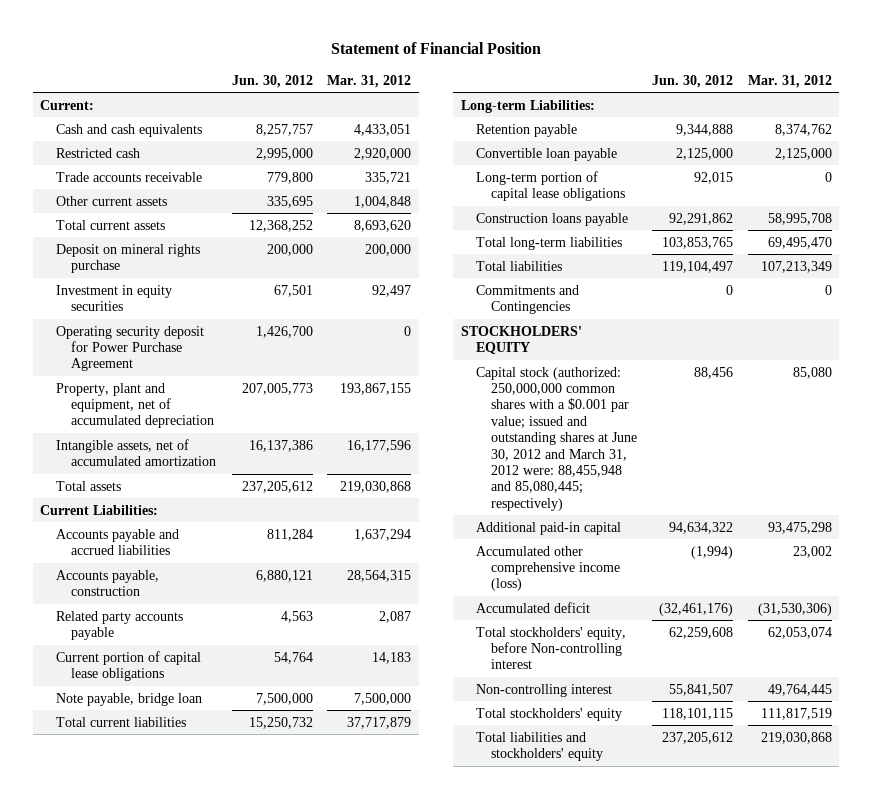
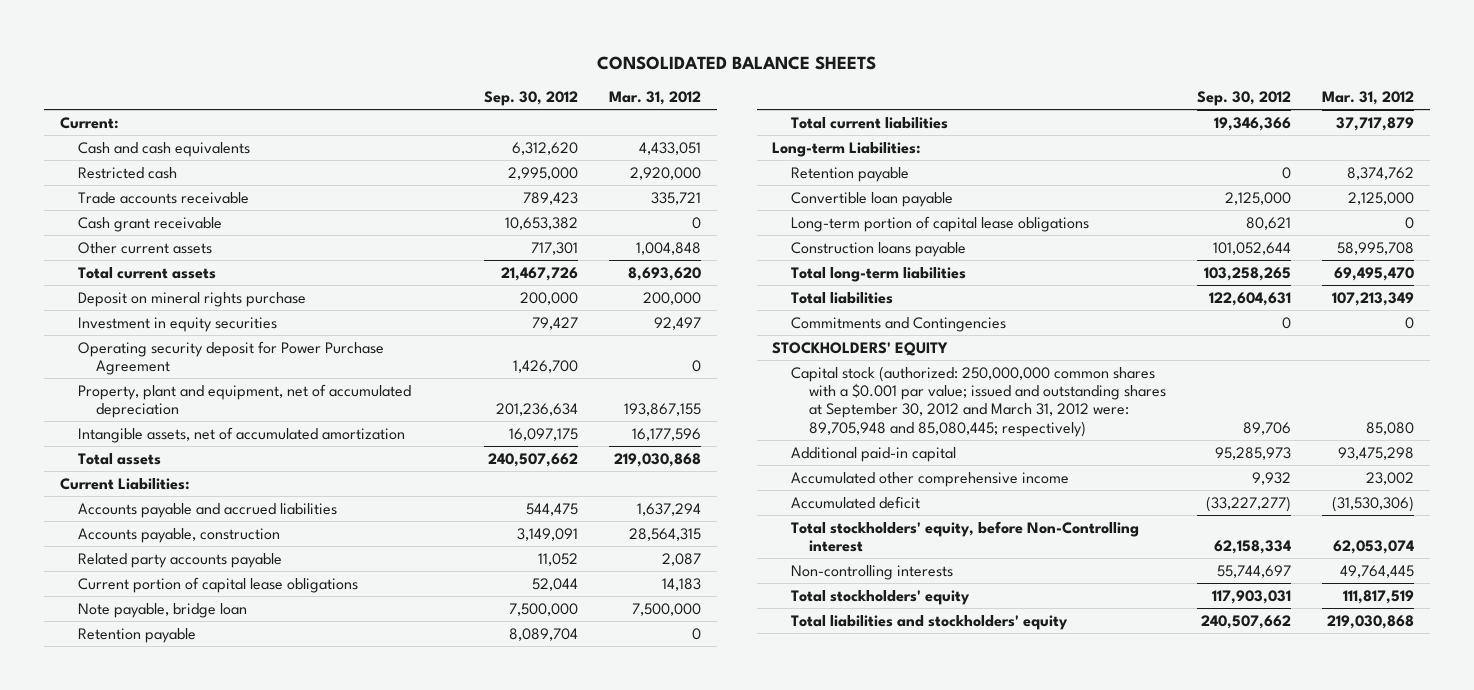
- Statement of Financial Position
+ CONSOLIDATED BALANCE SHEETS
- | Jun. 30, 2012 | Mar. 31, 2012
+ | Sep. 30, 2012 | Mar. 31, 2012
+ Cash grant receivable | 10,653,382 | 0
+ Retention payable | 8,089,704 | 0
- Capital stock (authorized: 250,000,000 common shares with a $0.001 par value; issued and outstanding shares at June 30, 2012 and March 31, 2012 were: 88,455,948 and 85,080,445; respectively) | 88,456 | 85,080
+ Capital stock (authorized: 250,000,000 common shares with a $0.001 par value; issued and outstanding shares at September 30, 2012 and March 31, 2012 were: 89,705,948 and 85,080,445; respectively) | 89,706 | 85,080
- Accumulated other comprehensive income (loss) | (1,994) | 23,002
+ Accumulated other comprehensive income | 9,932 | 23,002
- Total stockholders' equity, before Non-controlling interest | 62,259,608 | 62,053,074
- Non-controlling interest | 55,841,507 | 49,764,445
+ Total stockholders' equity, before Non-Controlling interest | 62,158,334 | 62,053,074
+ Non-controlling interests | 55,744,697 | 49,764,445

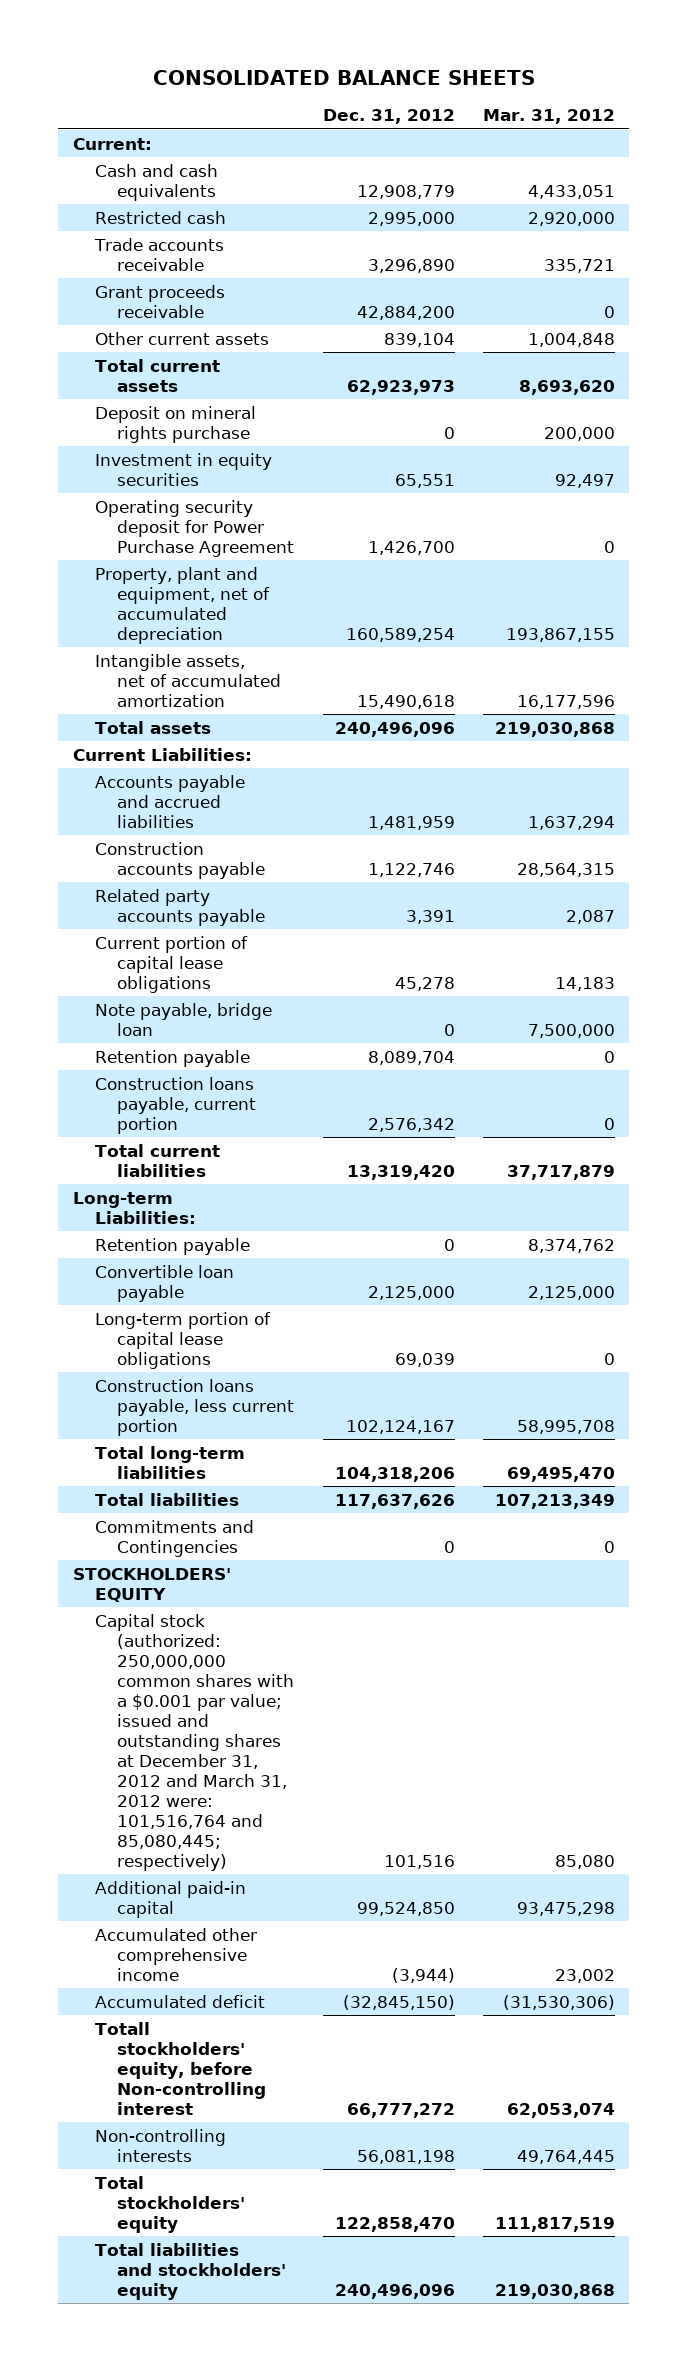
- | Sep. 30, 2012 | Mar. 31, 2012
+ | Dec. 31, 2012 | Mar. 31, 2012
- Cash grant receivable | 10,653,382 | 0
+ Grant proceeds receivable | 42,884,200 | 0
- Accounts payable, construction | 3,149,091 | 28,564,315
+ Construction accounts payable | 1,122,746 | 28,564,315
+ Construction loans payable, current portion | 2,576,342 | 0
- Construction loans payable | 101,052,644 | 58,995,708
+ Construction loans payable, less current portion | 102,124,167 | 58,995,708
- Capital stock (authorized: 250,000,000 common shares with a $0.001 par value; issued and outstanding shares at September 30, 2012 and March 31, 2012 were: 89,705,948 and 85,080,445; respectively) | 89,706 | 85,080
+ Capital stock (authorized: 250,000,000 common shares with a $0.001 par value; issued and outstanding shares at December 31, 2012 and March 31, 2012 were: 101,516,764 and 85,080,445; respectively) | 101,516 | 85,080
- Total stockholders' equity, before Non-Controlling interest | 62,158,334 | 62,053,074
+ Totall stockholders' equity, before Non-controlling interest | 66,777,272 | 62,053,074

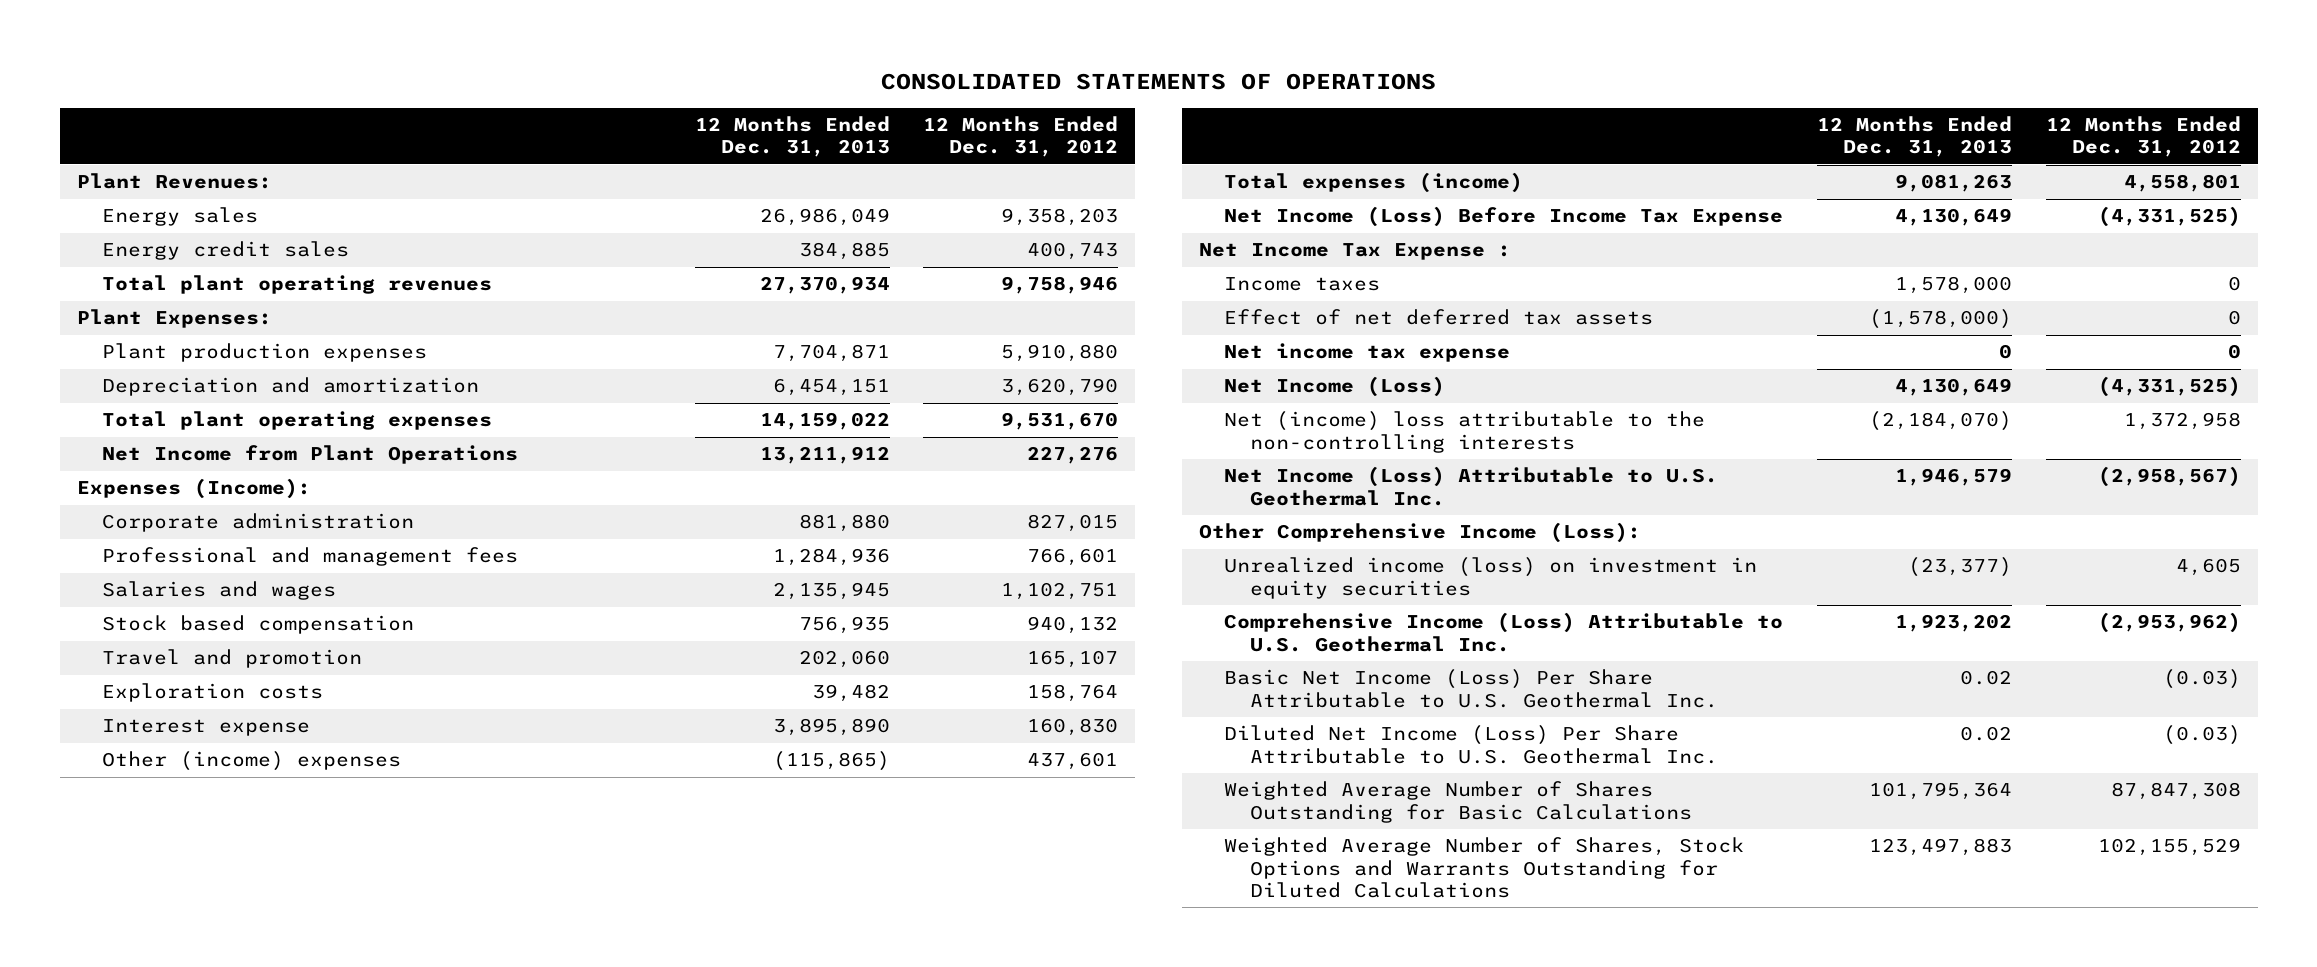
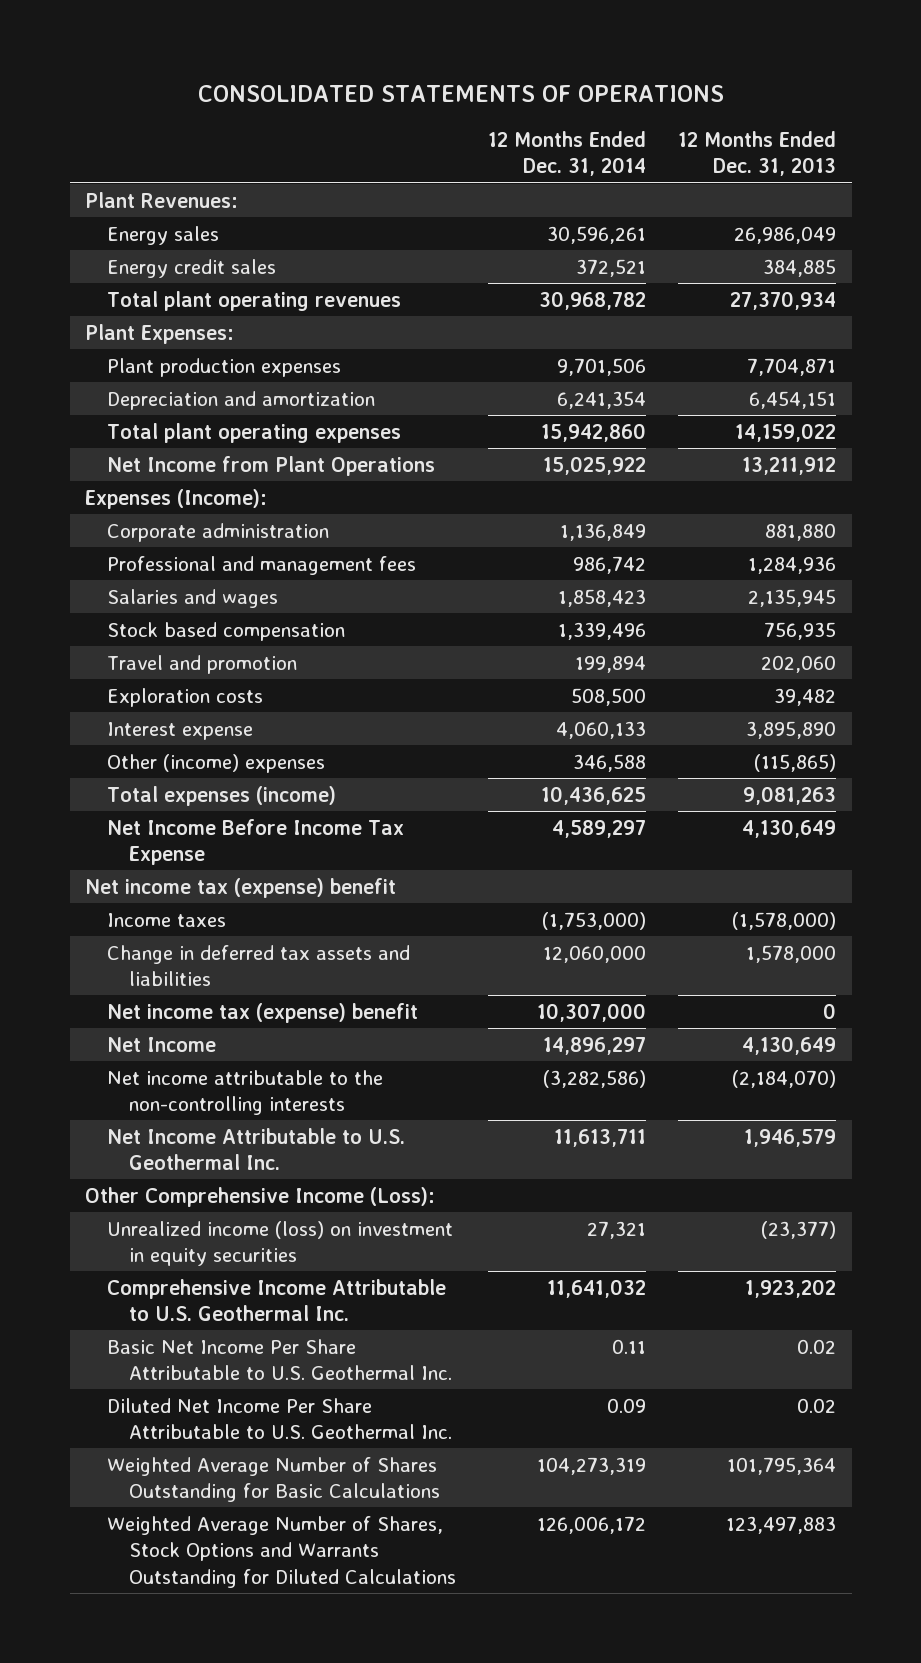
- | 12 Months Ended Dec. 31, 2013 | 12 Months Ended Dec. 31, 2012
+ | 12 Months Ended Dec. 31, 2014 | 12 Months Ended Dec. 31, 2013
- Net Income (Loss) Before Income Tax Expense | 4,130,649 | (4,331,525)
- Net Income Tax Expense :
- Income taxes | 1,578,000 | 0
- Effect of net deferred tax assets | (1,578,000) | 0
- Net income tax expense | 0 | 0
- Net Income (Loss) | 4,130,649 | (4,331,525)
- Net (income) loss attributable to the non-controlling interests | (2,184,070) | 1,372,958
- Net Income (Loss) Attributable to U.S. Geothermal Inc. | 1,946,579 | (2,958,567)
+ Net Income Before Income Tax Expense | 4,589,297 | 4,130,649
+ Net income tax (expense) benefit
+ Income taxes | (1,753,000) | (1,578,000)
+ Change in deferred tax assets and liabilities | 12,060,000 | 1,578,000
+ Net income tax (expense) benefit | 10,307,000 | 0
+ Net Income | 14,896,297 | 4,130,649
+ Net income attributable to the non-controlling interests | (3,282,586) | (2,184,070)
+ Net Income Attributable to U.S. Geothermal Inc. | 11,613,711 | 1,946,579
- Comprehensive Income (Loss) Attributable to U.S. Geothermal Inc. | 1,923,202 | (2,953,962)
- Basic Net Income (Loss) Per Share Attributable to U.S. Geothermal Inc. | 0.02 | (0.03)
- Diluted Net Income (Loss) Per Share Attributable to U.S. Geothermal Inc. | 0.02 | (0.03)
+ Comprehensive Income Attributable to U.S. Geothermal Inc. | 11,641,032 | 1,923,202
+ Basic Net Income Per Share Attributable to U.S. Geothermal Inc. | 0.11 | 0.02
+ Diluted Net Income Per Share Attributable to U.S. Geothermal Inc. | 0.09 | 0.02

